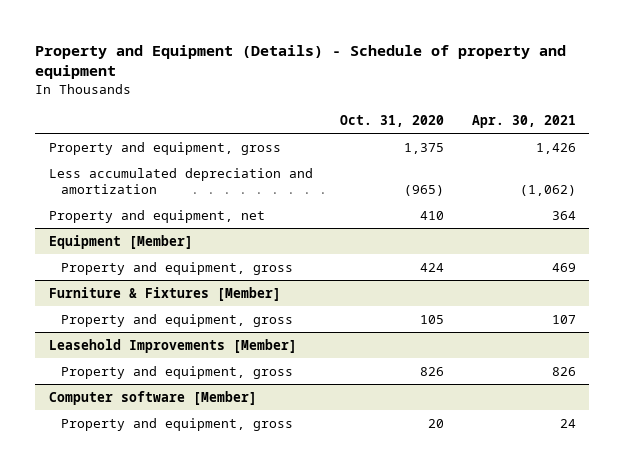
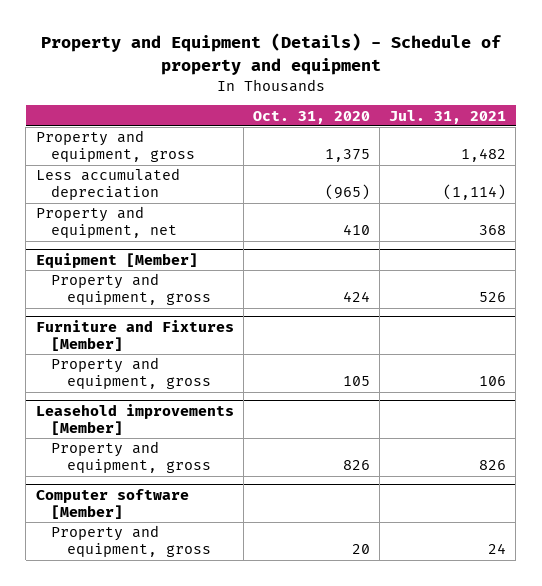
- | Oct. 31, 2020 | Apr. 30, 2021
+ | Oct. 31, 2020 | Jul. 31, 2021
- Less accumulated depreciation and amortization | (965) | (1,062)
+ Less accumulated depreciation | (965) | (1,114)
- Furniture & Fixtures [Member]
+ Furniture and Fixtures [Member]
- Leasehold Improvements [Member]
+ Leasehold improvements [Member]

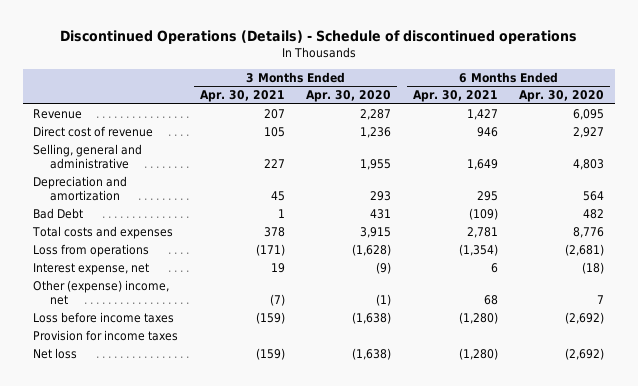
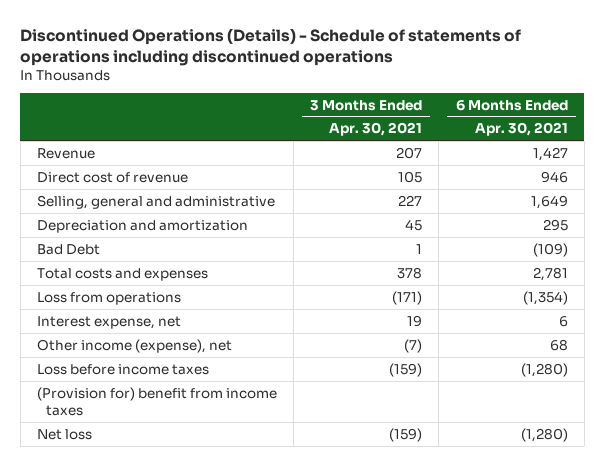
- Discontinued Operations (Details) - Schedule of discontinued operations
+ Discontinued Operations (Details) - Schedule of statements of operations including discontinued operations
- | 3 Months Ended Apr. 30, 2021 | 3 Months Ended Apr. 30, 2020 | 6 Months Ended Apr. 30, 2021 | 6 Months Ended Apr. 30, 2020
+ | 3 Months Ended Apr. 30, 2021 | 6 Months Ended Apr. 30, 2021
- Other (expense) income, net | (7) | (1) | 68 | 7
+ Other income (expense), net | (7) | 68
- Provision for income taxes
+ (Provision for) benefit from income taxes

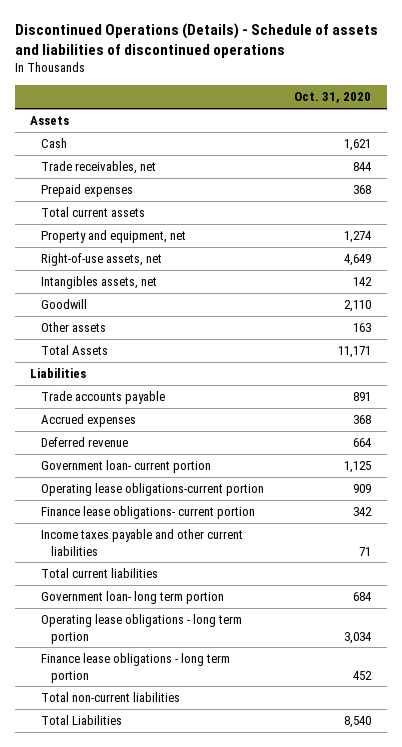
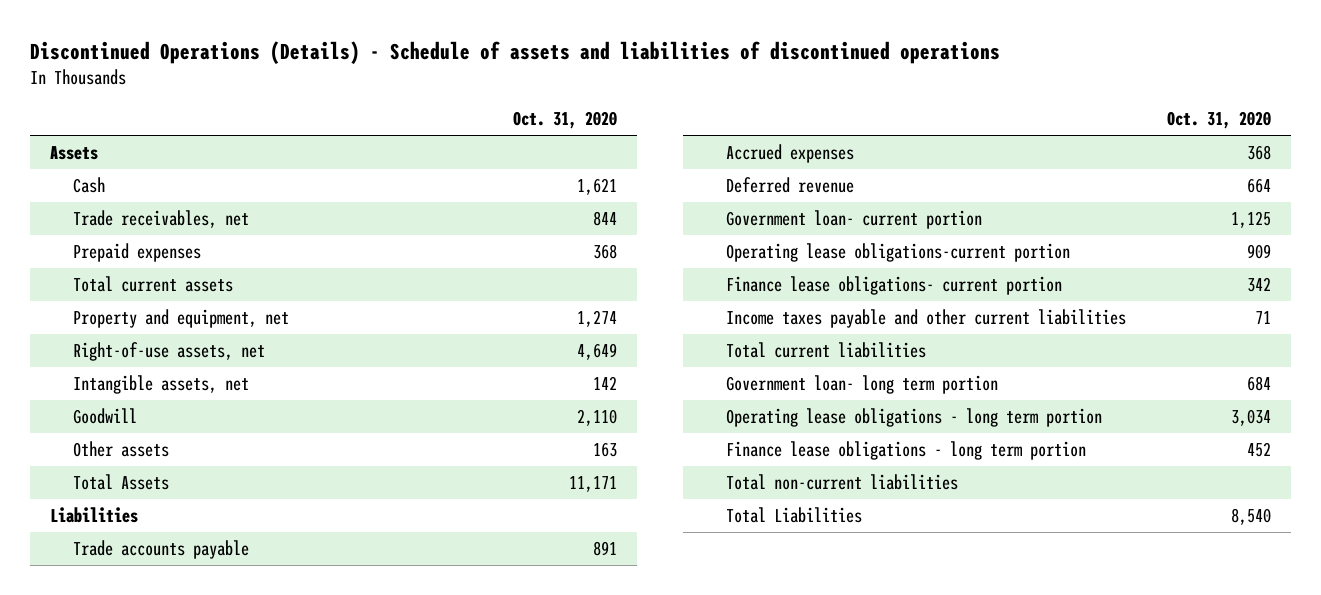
- Intangibles assets, net | 142
+ Intangible assets, net | 142

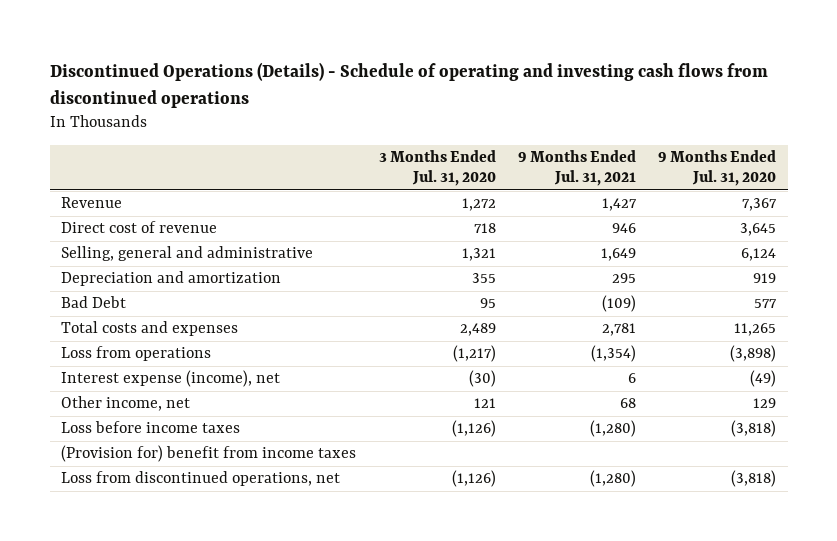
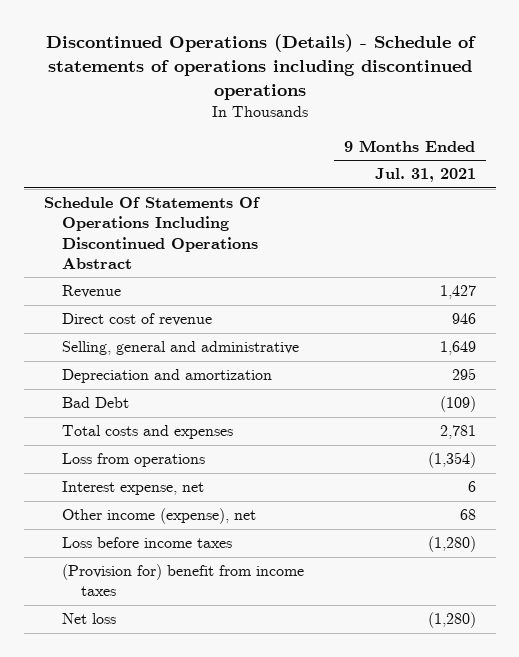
- Discontinued Operations (Details) - Schedule of operating and investing cash flows from discontinued operations
+ Discontinued Operations (Details) - Schedule of statements of operations including discontinued operations
- | 3 Months Ended Jul. 31, 2020 | 9 Months Ended Jul. 31, 2021 | 9 Months Ended Jul. 31, 2020
+ | 9 Months Ended Jul. 31, 2021
+ Schedule Of Statements Of Operations Including Discontinued Operations Abstract
- Interest expense (income), net | (30) | 6 | (49)
- Other income, net | 121 | 68 | 129
+ Interest expense, net | 6
+ Other income (expense), net | 68
- Loss from discontinued operations, net | (1,126) | (1,280) | (3,818)
+ Net loss | (1,280)

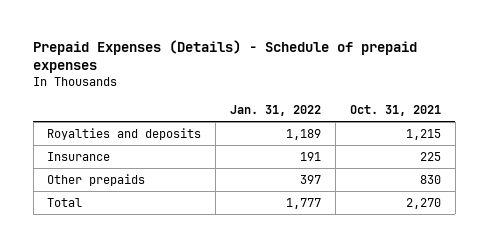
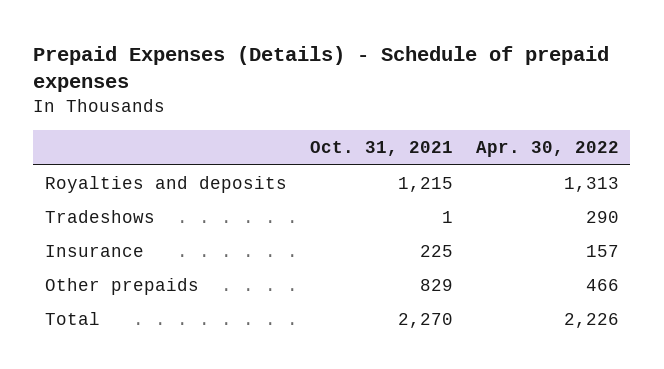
- | Jan. 31, 2022 | Oct. 31, 2021
+ | Oct. 31, 2021 | Apr. 30, 2022
+ Tradeshows | 1 | 290
- Other prepaids | 397 | 830
+ Other prepaids | 829 | 466

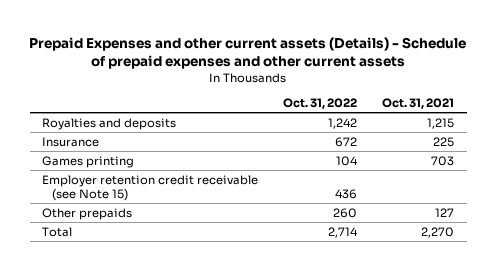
- Prepaid Expenses (Details) - Schedule of prepaid expenses
+ Prepaid Expenses and other current assets (Details) - Schedule of prepaid expenses and other current assets
- | Oct. 31, 2021 | Apr. 30, 2022
+ | Oct. 31, 2022 | Oct. 31, 2021
- Tradeshows | 1 | 290
- Other prepaids | 829 | 466
+ Games printing | 104 | 703
+ Employer retention credit receivable (see Note 15) | 436 |
+ Other prepaids | 260 | 127

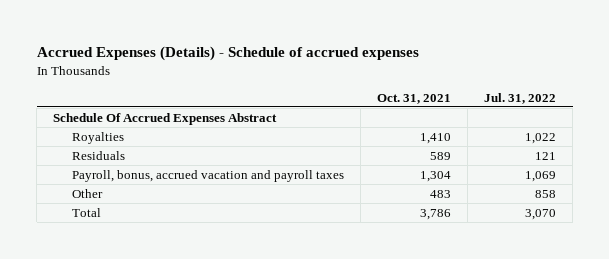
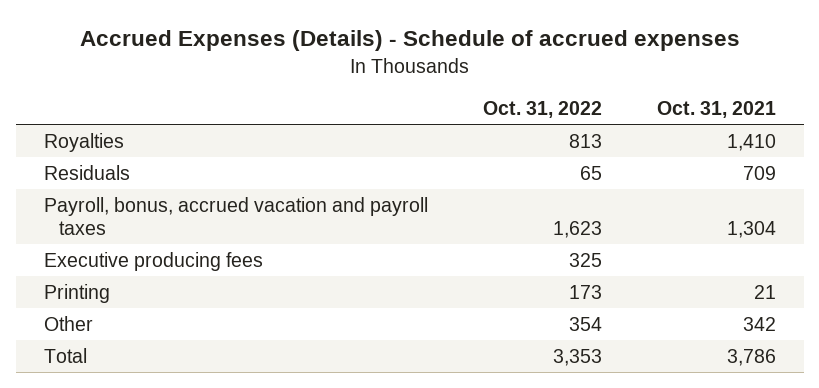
- | Oct. 31, 2021 | Jul. 31, 2022
+ | Oct. 31, 2022 | Oct. 31, 2021
- Schedule Of Accrued Expenses Abstract
- Residuals | 589 | 121
+ Residuals | 65 | 709
- Other | 483 | 858
+ Executive producing fees | 325 |
+ Printing | 173 | 21
+ Other | 354 | 342

